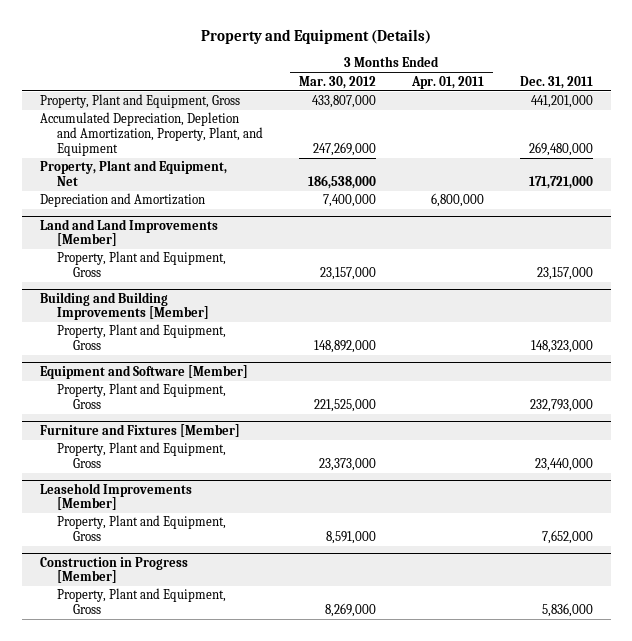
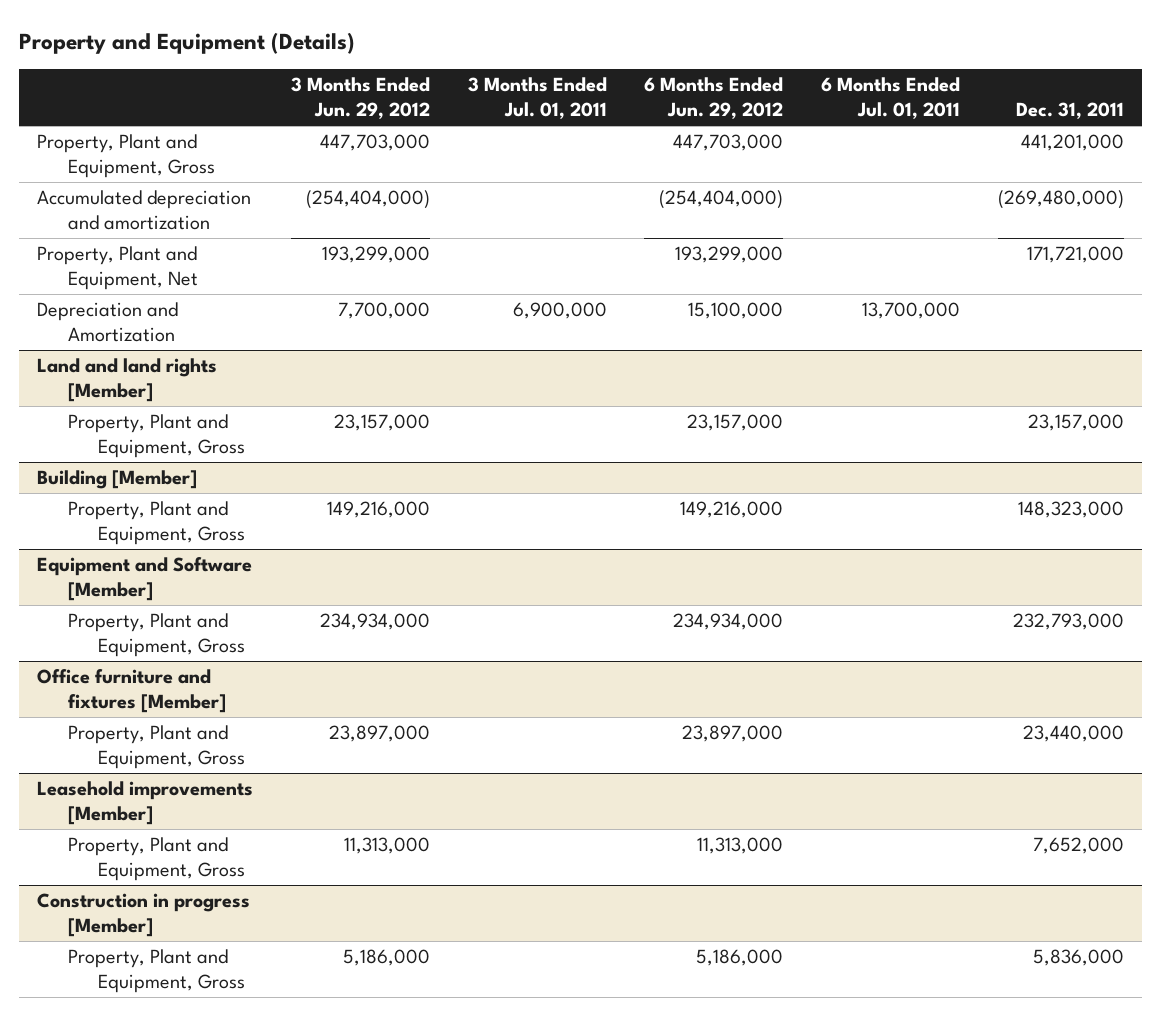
- | 3 Months Ended Mar. 30, 2012 | 3 Months Ended Apr. 01, 2011 | Dec. 31, 2011
+ | 3 Months Ended Jun. 29, 2012 | 3 Months Ended Jul. 01, 2011 | 6 Months Ended Jun. 29, 2012 | 6 Months Ended Jul. 01, 2011 | Dec. 31, 2011
- Accumulated Depreciation, Depletion and Amortization, Property, Plant, and Equipment | 247,269,000 | | 269,480,000
+ Accumulated depreciation and amortization | (254,404,000) | | (254,404,000) | | (269,480,000)
- Land and Land Improvements [Member]
+ Land and land rights [Member]
- Building and Building Improvements [Member]
+ Building [Member]
- Furniture and Fixtures [Member]
+ Office furniture and fixtures [Member]
- Leasehold Improvements [Member]
+ Leasehold improvements [Member]
- Construction in Progress [Member]
+ Construction in progress [Member]

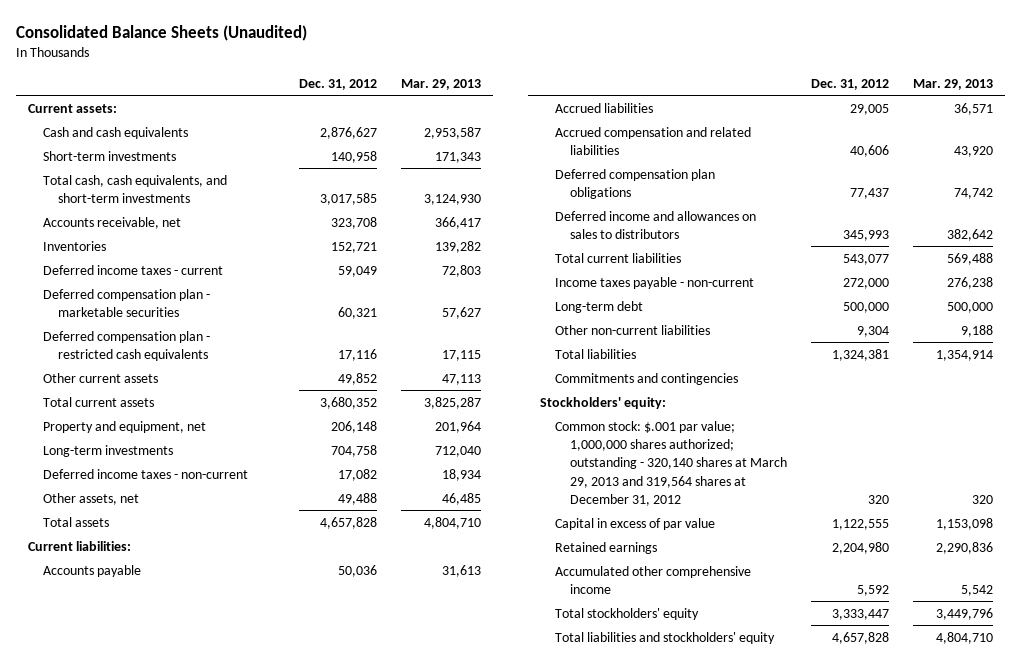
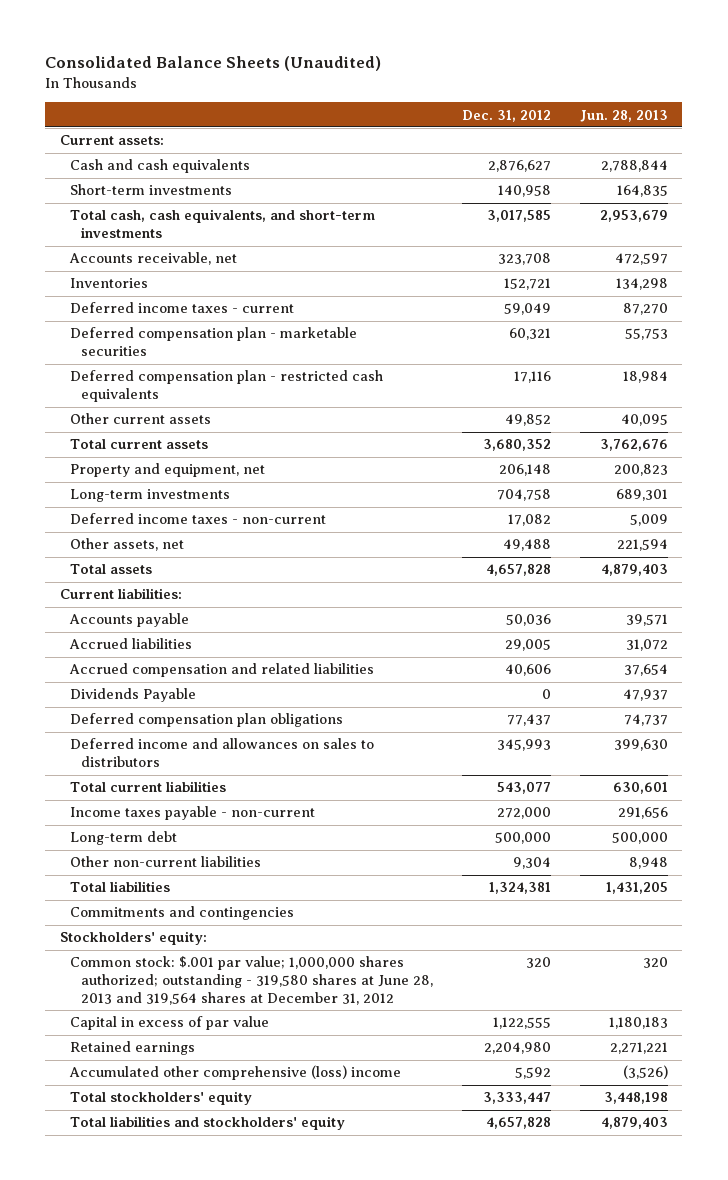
- | Dec. 31, 2012 | Mar. 29, 2013
+ | Dec. 31, 2012 | Jun. 28, 2013
+ Dividends Payable | 0 | 47,937
- Common stock: $.001 par value; 1,000,000 shares authorized; outstanding - 320,140 shares at March 29, 2013 and 319,564 shares at December 31, 2012 | 320 | 320
+ Common stock: $.001 par value; 1,000,000 shares authorized; outstanding - 319,580 shares at June 28, 2013 and 319,564 shares at December 31, 2012 | 320 | 320
- Accumulated other comprehensive income | 5,592 | 5,542
+ Accumulated other comprehensive (loss) income | 5,592 | (3,526)

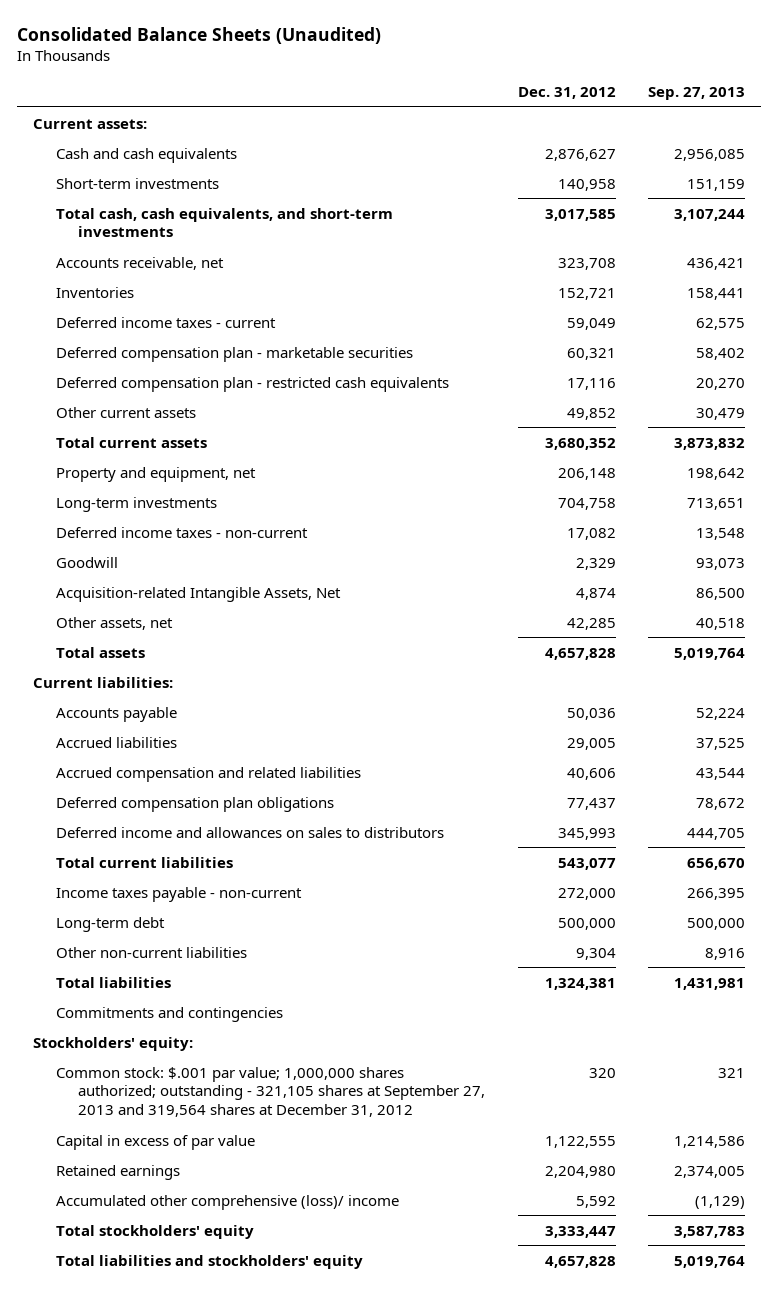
- | Dec. 31, 2012 | Jun. 28, 2013
+ | Dec. 31, 2012 | Sep. 27, 2013
- Other assets, net | 49,488 | 221,594
+ Goodwill | 2,329 | 93,073
+ Acquisition-related Intangible Assets, Net | 4,874 | 86,500
+ Other assets, net | 42,285 | 40,518
- Dividends Payable | 0 | 47,937
- Common stock: $.001 par value; 1,000,000 shares authorized; outstanding - 319,580 shares at June 28, 2013 and 319,564 shares at December 31, 2012 | 320 | 320
+ Common stock: $.001 par value; 1,000,000 shares authorized; outstanding - 321,105 shares at September 27, 2013 and 319,564 shares at December 31, 2012 | 320 | 321
- Accumulated other comprehensive (loss) income | 5,592 | (3,526)
+ Accumulated other comprehensive (loss)/ income | 5,592 | (1,129)

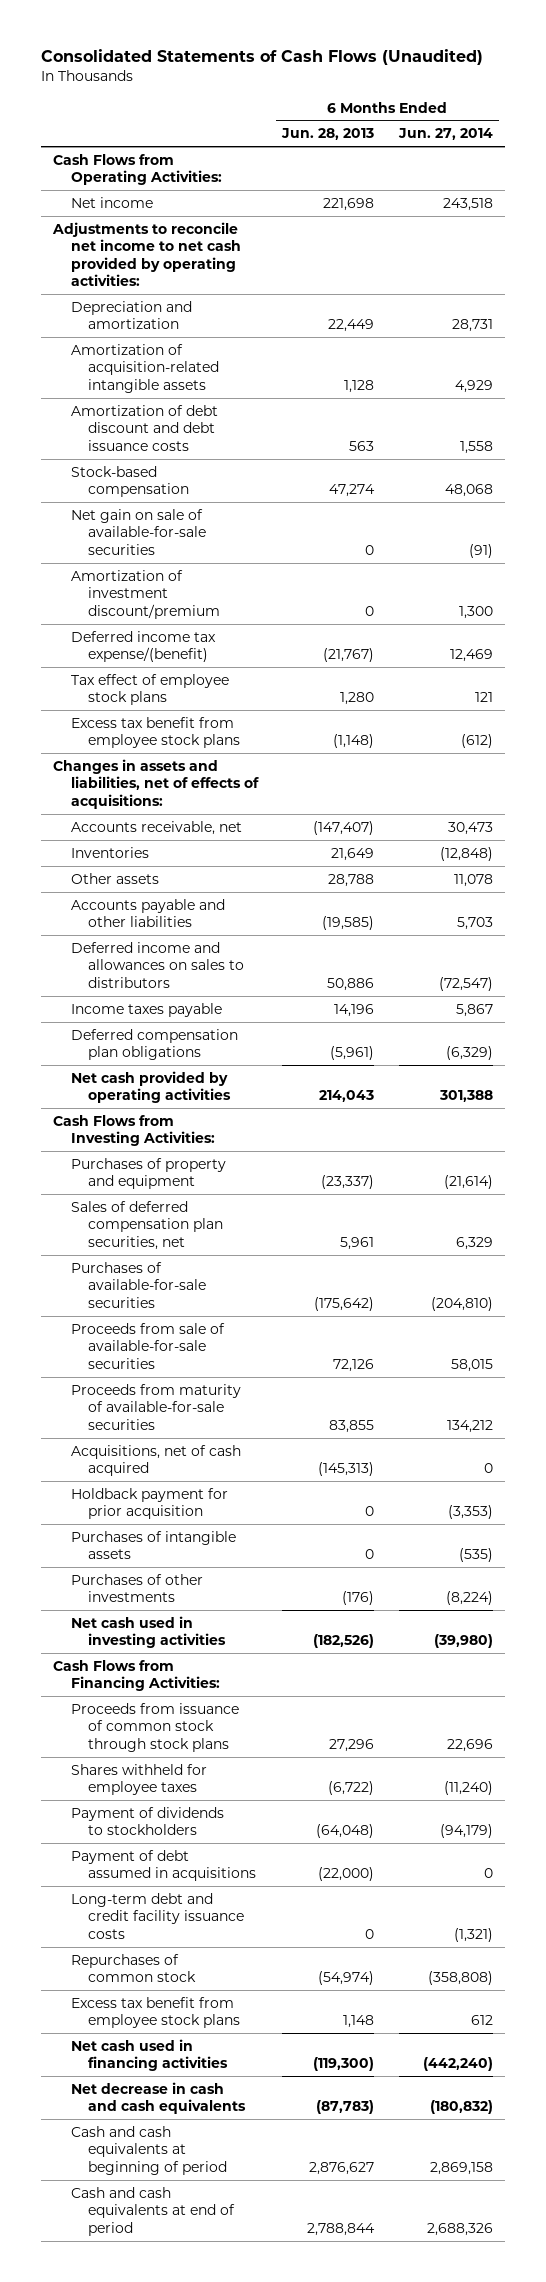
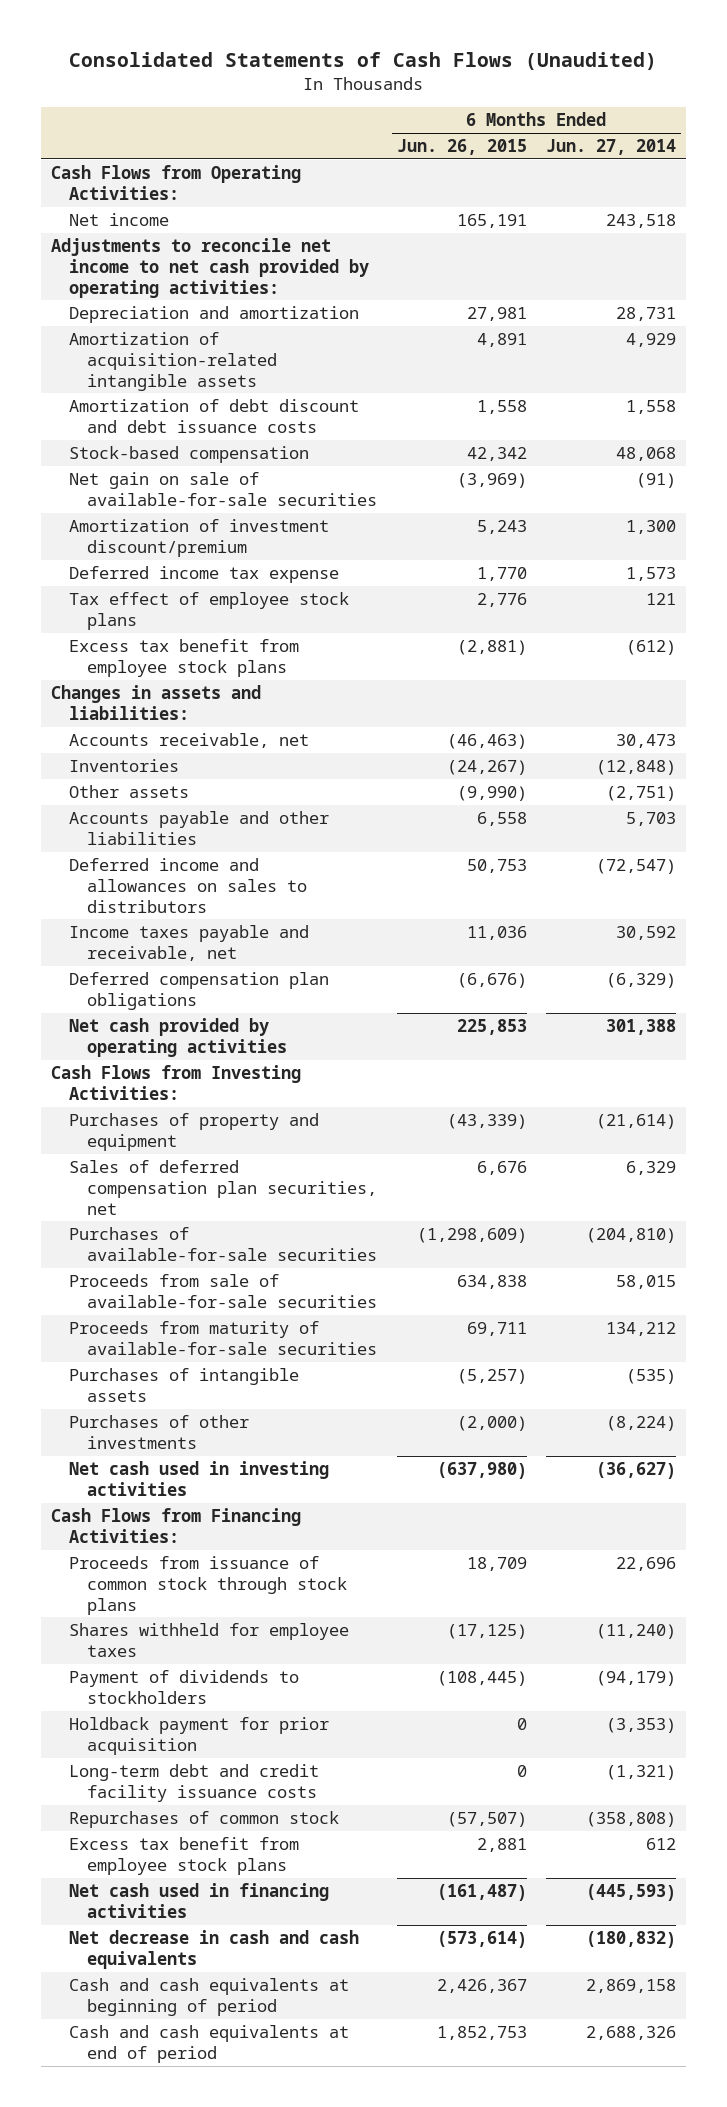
- | 6 Months Ended Jun. 28, 2013 | 6 Months Ended Jun. 27, 2014
+ | 6 Months Ended Jun. 26, 2015 | 6 Months Ended Jun. 27, 2014
- Deferred income tax expense/(benefit) | (21,767) | 12,469
+ Deferred income tax expense | 1,770 | 1,573
- Changes in assets and liabilities, net of effects of acquisitions:
+ Changes in assets and liabilities:
- Other assets | 28,788 | 11,078
+ Other assets | (9,990) | (2,751)
- Income taxes payable | 14,196 | 5,867
+ Income taxes payable and receivable, net | 11,036 | 30,592
- Acquisitions, net of cash acquired | (145,313) | 0
- Net cash used in investing activities | (182,526) | (39,980)
+ Net cash used in investing activities | (637,980) | (36,627)
- Payment of debt assumed in acquisitions | (22,000) | 0
moved down: Holdback payment for prior acquisition | 0 | (3,353)
- Net cash used in financing activities | (119,300) | (442,240)
+ Net cash used in financing activities | (161,487) | (445,593)

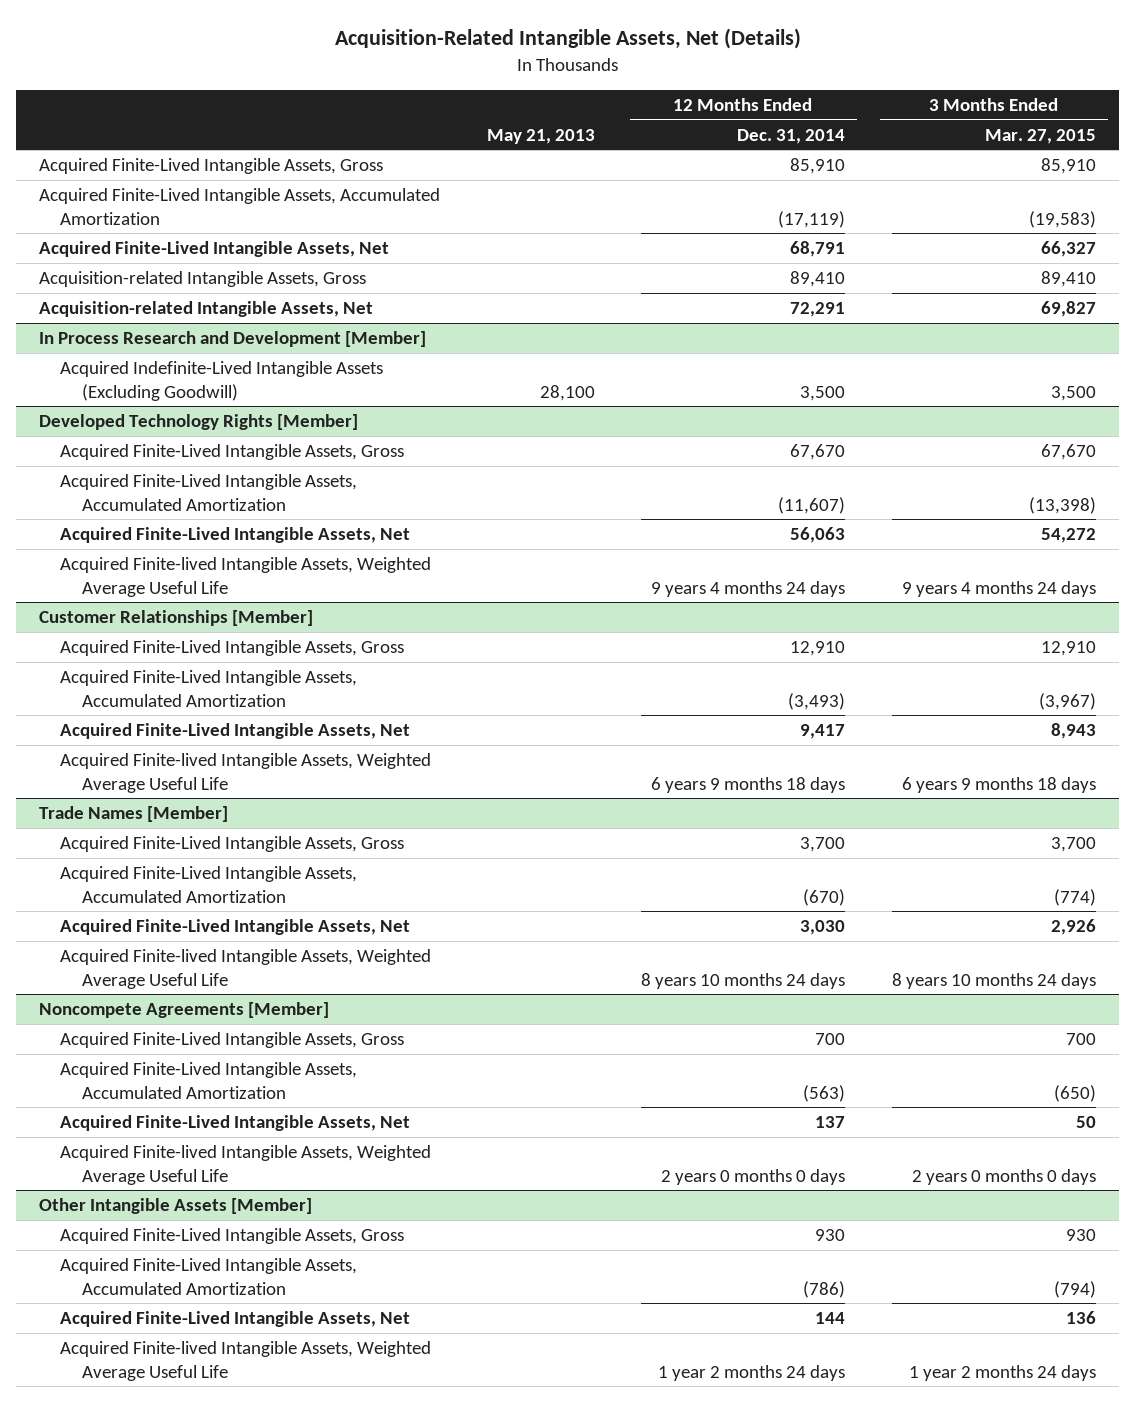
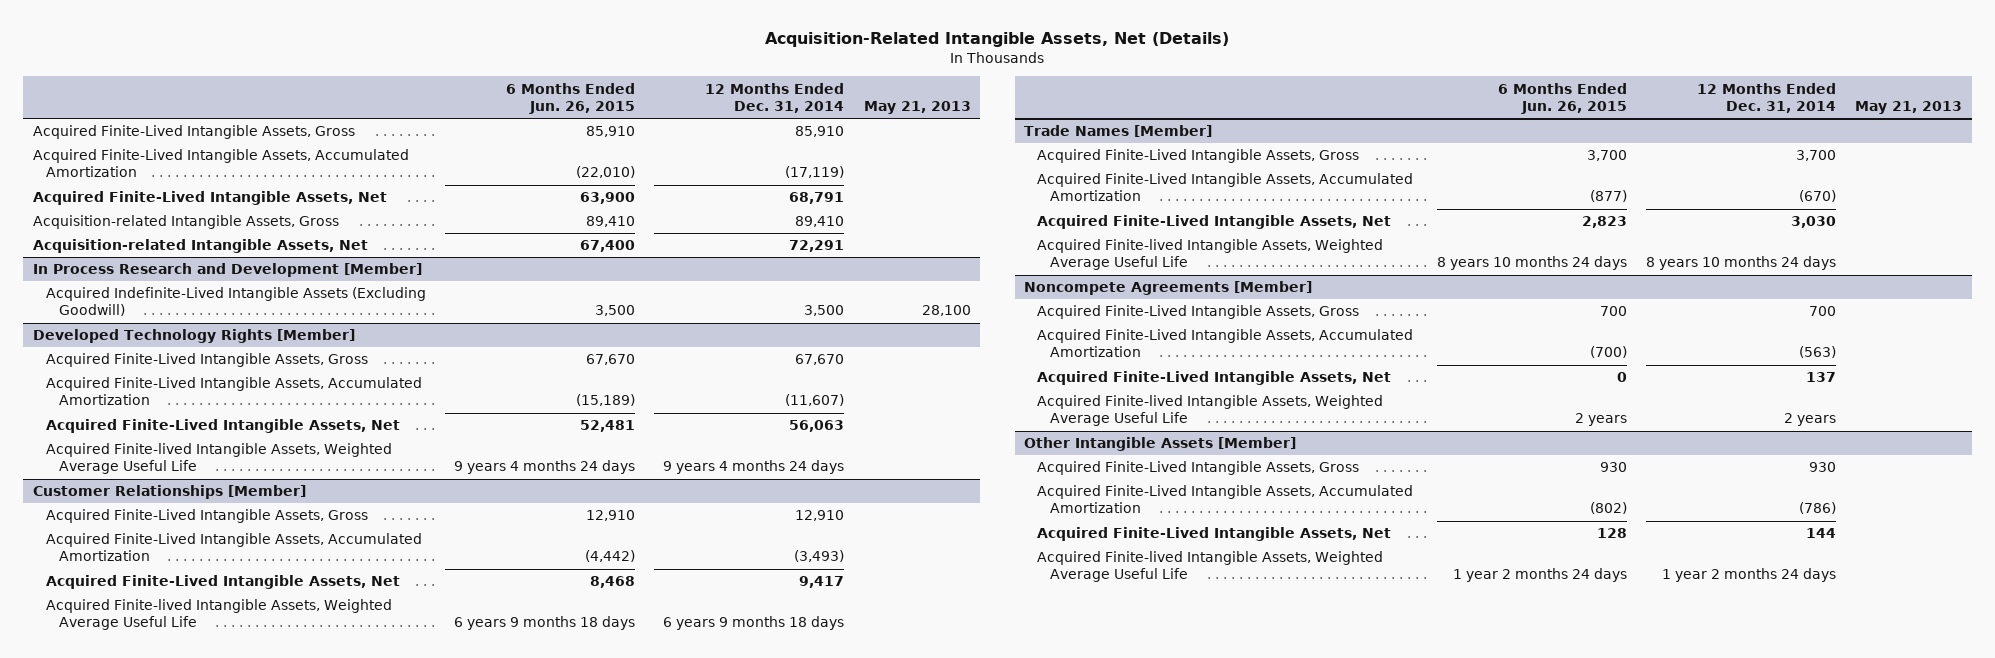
- | May 21, 2013 | 12 Months Ended Dec. 31, 2014 | 3 Months Ended Mar. 27, 2015
+ | 6 Months Ended Jun. 26, 2015 | 12 Months Ended Dec. 31, 2014 | May 21, 2013
@ Noncompete Agreements [Member]
- Acquired Finite-lived Intangible Assets, Weighted Average Useful Life | | 2 years 0 months 0 days | 2 years 0 months 0 days
+ Acquired Finite-lived Intangible Assets, Weighted Average Useful Life | 2 years | 2 years |

